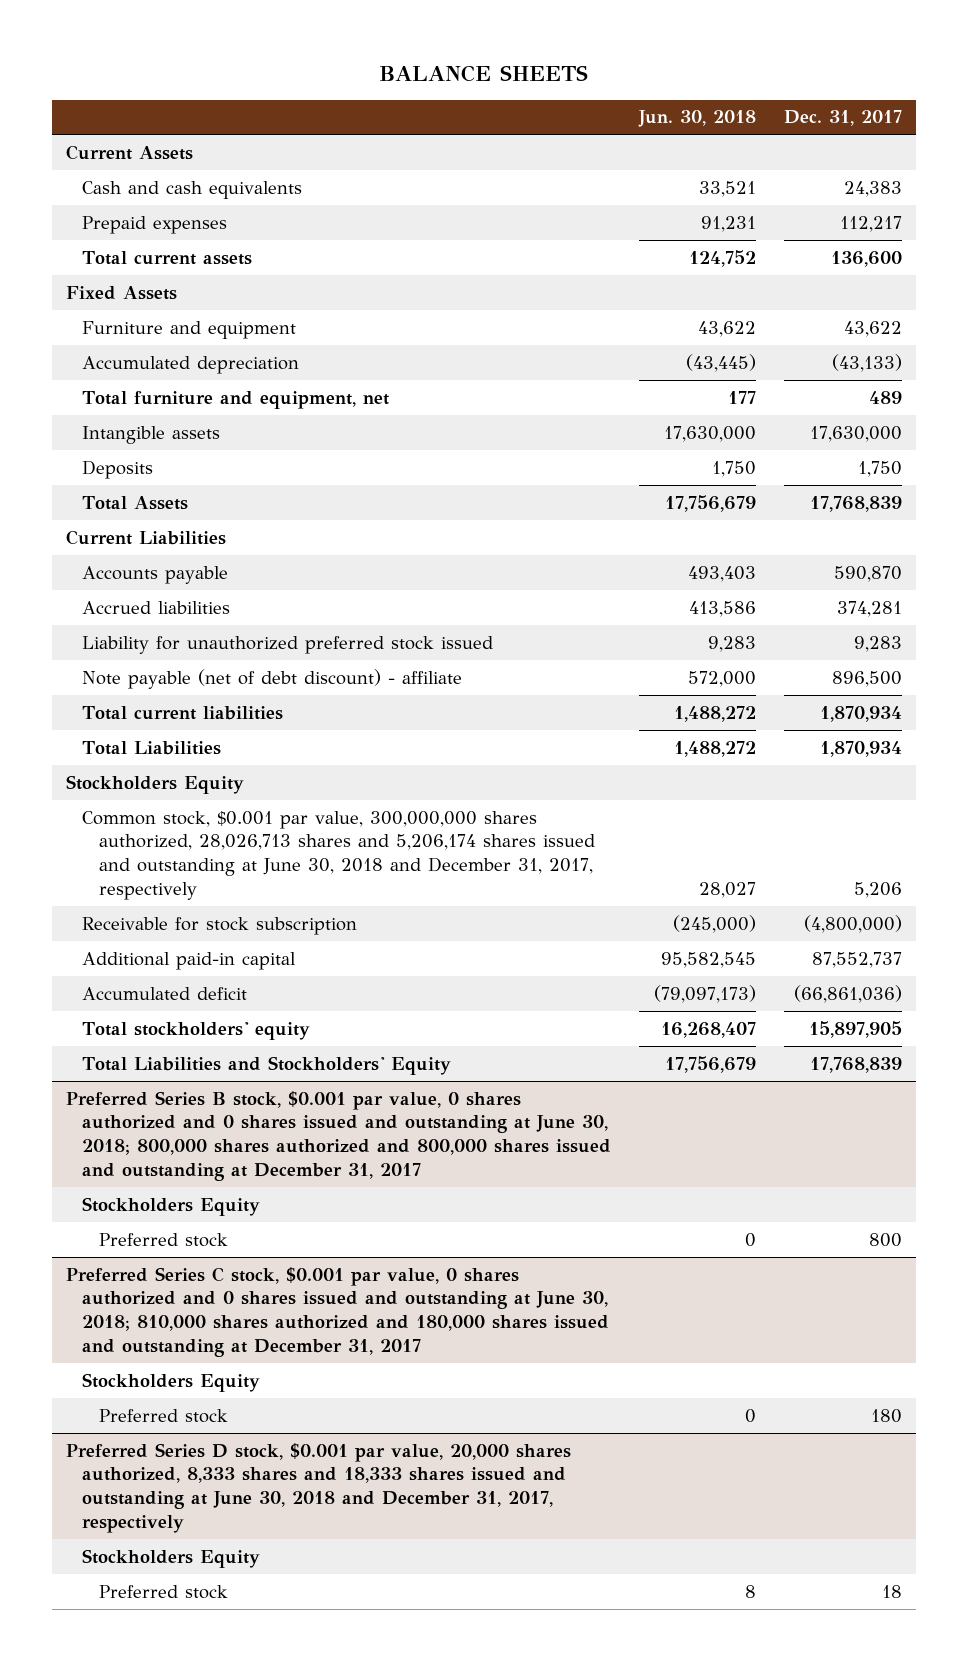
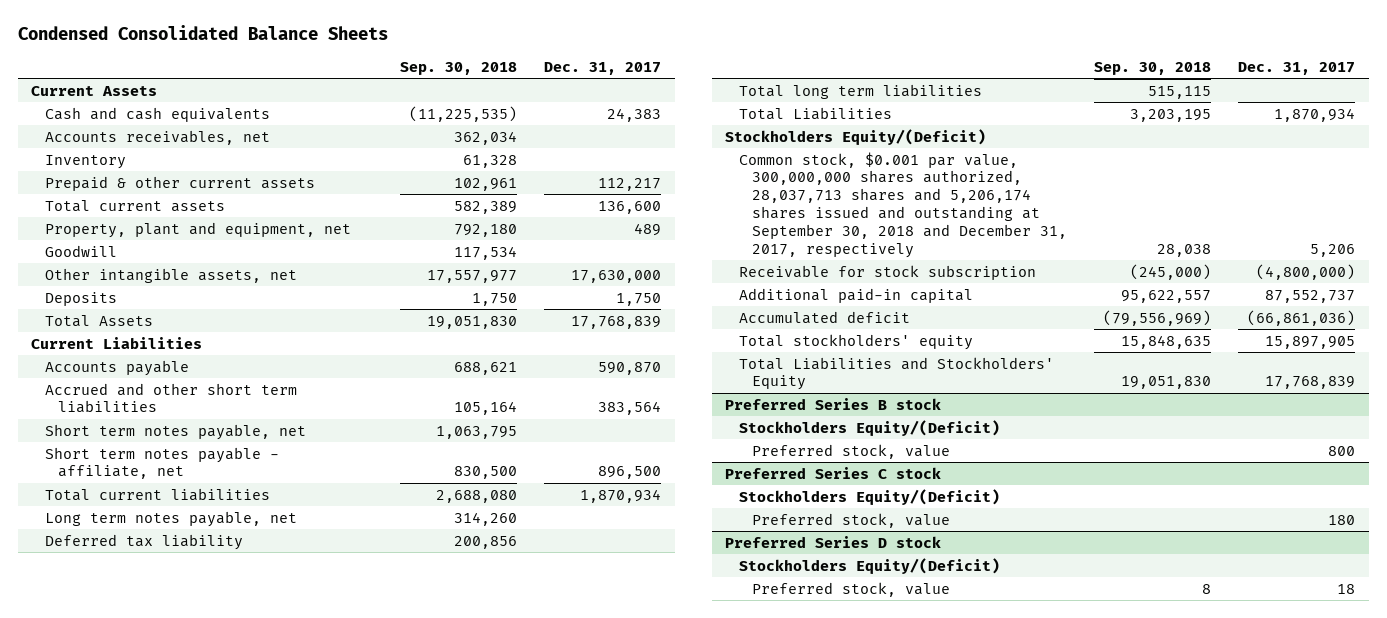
- BALANCE SHEETS
+ Condensed Consolidated Balance Sheets
- | Jun. 30, 2018 | Dec. 31, 2017
+ | Sep. 30, 2018 | Dec. 31, 2017
- Prepaid expenses | 91,231 | 112,217
+ Accounts receivables, net | 362,034 |
+ Inventory | 61,328 |
+ Prepaid & other current assets | 102,961 | 112,217
- Fixed Assets
- Furniture and equipment | 43,622 | 43,622
- Accumulated depreciation | (43,445) | (43,133)
- Total furniture and equipment, net | 177 | 489
- Intangible assets | 17,630,000 | 17,630,000
+ Property, plant and equipment, net | 792,180 | 489
+ Goodwill | 117,534 |
+ Other intangible assets, net | 17,557,977 | 17,630,000
- Accrued liabilities | 413,586 | 374,281
- Liability for unauthorized preferred stock issued | 9,283 | 9,283
- Note payable (net of debt discount) - affiliate | 572,000 | 896,500
+ Accrued and other short term liabilities | 105,164 | 383,564
+ Short term notes payable, net | 1,063,795 |
+ Short term notes payable - affiliate, net | 830,500 | 896,500
+ Long term notes payable, net | 314,260 |
+ Deferred tax liability | 200,856 |
+ Total long term liabilities | 515,115 |
- Stockholders Equity
- Common stock, $0.001 par value, 300,000,000 shares authorized, 28,026,713 shares and 5,206,174 shares issued and outstanding at June 30, 2018 and December 31, 2017, respectively | 28,027 | 5,206
+ Stockholders Equity/(Deficit)
+ Common stock, $0.001 par value, 300,000,000 shares authorized, 28,037,713 shares and 5,206,174 shares issued and outstanding at September 30, 2018 and December 31, 2017, respectively | 28,038 | 5,206
- Preferred Series B stock, $0.001 par value, 0 shares authorized and 0 shares issued and outstanding at June 30, 2018; 800,000 shares authorized and 800,000 shares issued and outstanding at December 31, 2017
- Stockholders Equity
- Preferred stock | 0 | 800
- Preferred Series C stock, $0.001 par value, 0 shares authorized and 0 shares issued and outstanding at June 30, 2018; 810,000 shares authorized and 180,000 shares issued and outstanding at December 31, 2017
- Stockholders Equity
- Preferred stock | 0 | 180
- Preferred Series D stock, $0.001 par value, 20,000 shares authorized, 8,333 shares and 18,333 shares issued and outstanding at June 30, 2018 and December 31, 2017, respectively
- Stockholders Equity
- Preferred stock | 8 | 18
+ Preferred Series B stock
+ Stockholders Equity/(Deficit)
+ Preferred stock, value | | 800
+ Preferred Series C stock
+ Stockholders Equity/(Deficit)
+ Preferred stock, value | | 180
+ Preferred Series D stock
+ Stockholders Equity/(Deficit)
+ Preferred stock, value | 8 | 18

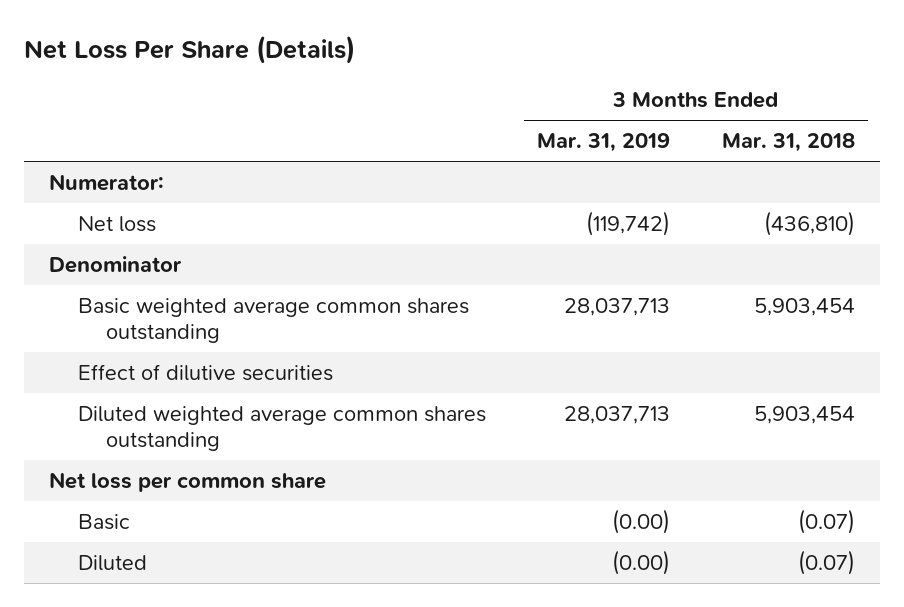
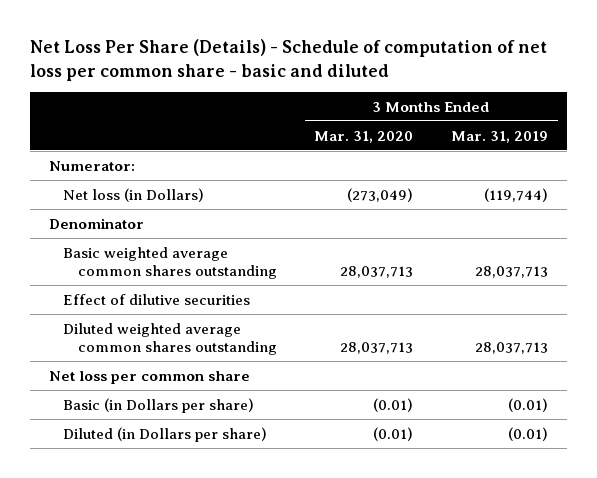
- Net Loss Per Share (Details)
+ Net Loss Per Share (Details) - Schedule of computation of net loss per common share - basic and diluted
- | 3 Months Ended Mar. 31, 2019 | 3 Months Ended Mar. 31, 2018
+ | 3 Months Ended Mar. 31, 2020 | 3 Months Ended Mar. 31, 2019
- Net loss | (119,742) | (436,810)
+ Net loss (in Dollars) | (273,049) | (119,744)
- Basic | (0.00) | (0.07)
- Diluted | (0.00) | (0.07)
+ Basic (in Dollars per share) | (0.01) | (0.01)
+ Diluted (in Dollars per share) | (0.01) | (0.01)

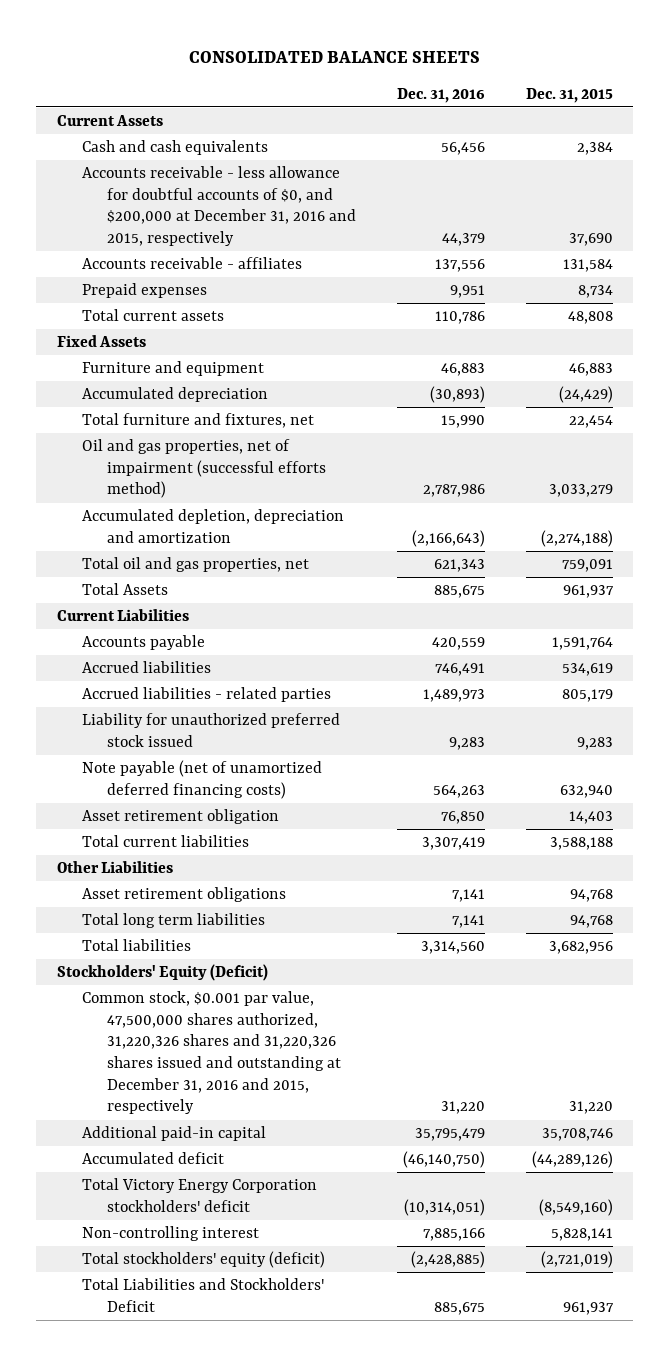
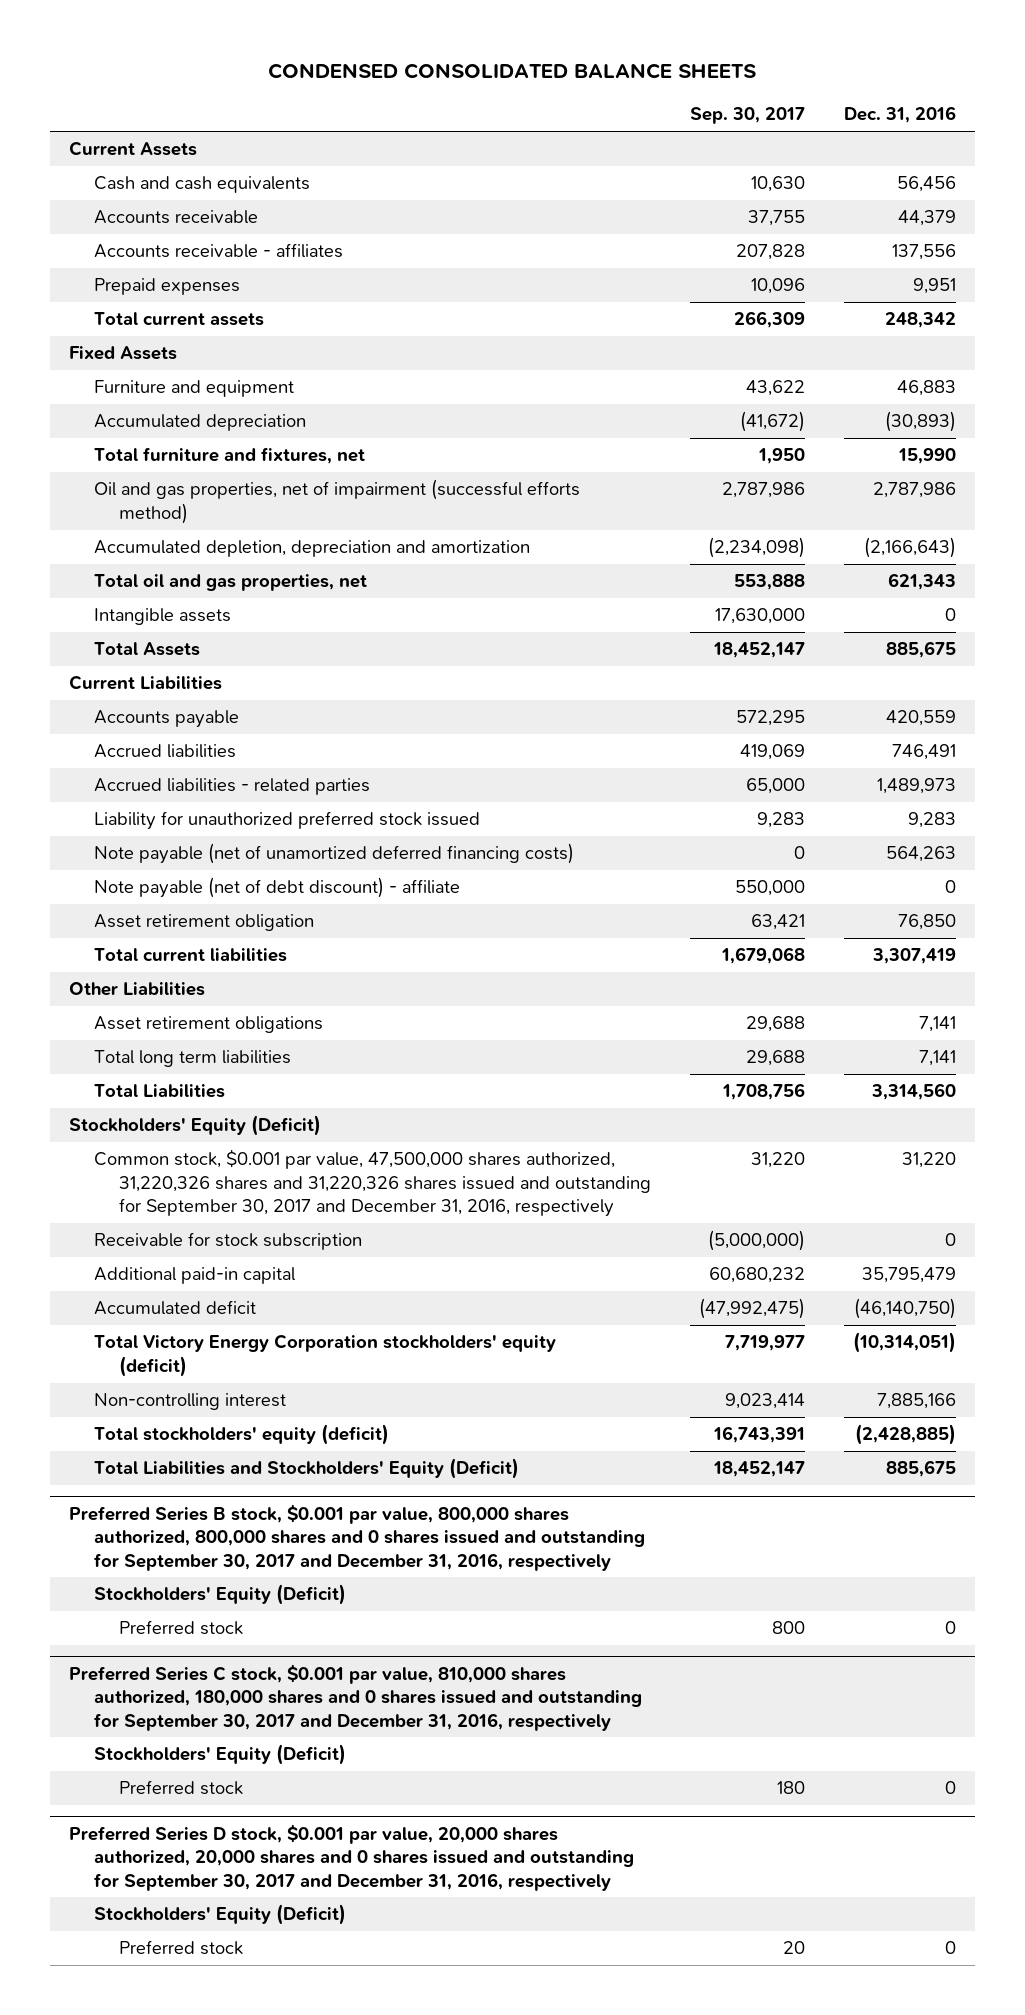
- CONSOLIDATED BALANCE SHEETS
+ CONDENSED CONSOLIDATED BALANCE SHEETS
- | Dec. 31, 2016 | Dec. 31, 2015
+ | Sep. 30, 2017 | Dec. 31, 2016
- Accounts receivable - less allowance for doubtful accounts of $0, and $200,000 at December 31, 2016 and 2015, respectively | 44,379 | 37,690
+ Accounts receivable | 37,755 | 44,379
- Total current assets | 110,786 | 48,808
+ Total current assets | 266,309 | 248,342
+ Intangible assets | 17,630,000 | 0
+ Note payable (net of debt discount) - affiliate | 550,000 | 0
- Total liabilities | 3,314,560 | 3,682,956
+ Total Liabilities | 1,708,756 | 3,314,560
- Common stock, $0.001 par value, 47,500,000 shares authorized, 31,220,326 shares and 31,220,326 shares issued and outstanding at December 31, 2016 and 2015, respectively | 31,220 | 31,220
+ Common stock, $0.001 par value, 47,500,000 shares authorized, 31,220,326 shares and 31,220,326 shares issued and outstanding for September 30, 2017 and December 31, 2016, respectively | 31,220 | 31,220
+ Receivable for stock subscription | (5,000,000) | 0
- Total Victory Energy Corporation stockholders' deficit | (10,314,051) | (8,549,160)
+ Total Victory Energy Corporation stockholders' equity (deficit) | 7,719,977 | (10,314,051)
- Total Liabilities and Stockholders' Deficit | 885,675 | 961,937
+ Total Liabilities and Stockholders' Equity (Deficit) | 18,452,147 | 885,675
+ Preferred Series B stock, $0.001 par value, 800,000 shares authorized, 800,000 shares and 0 shares issued and outstanding for September 30, 2017 and December 31, 2016, respectively
+ Stockholders' Equity (Deficit)
+ Preferred stock | 800 | 0
+ Preferred Series C stock, $0.001 par value, 810,000 shares authorized, 180,000 shares and 0 shares issued and outstanding for September 30, 2017 and December 31, 2016, respectively
+ Stockholders' Equity (Deficit)
+ Preferred stock | 180 | 0
+ Preferred Series D stock, $0.001 par value, 20,000 shares authorized, 20,000 shares and 0 shares issued and outstanding for September 30, 2017 and December 31, 2016, respectively
+ Stockholders' Equity (Deficit)
+ Preferred stock | 20 | 0

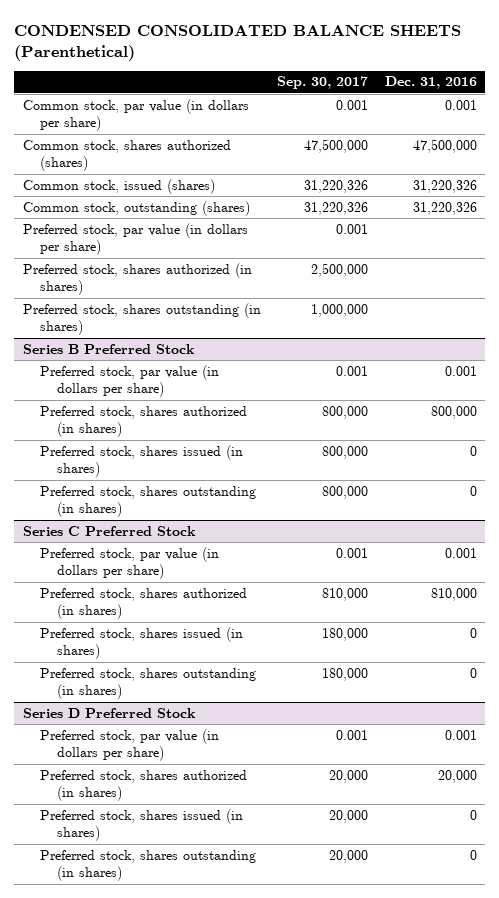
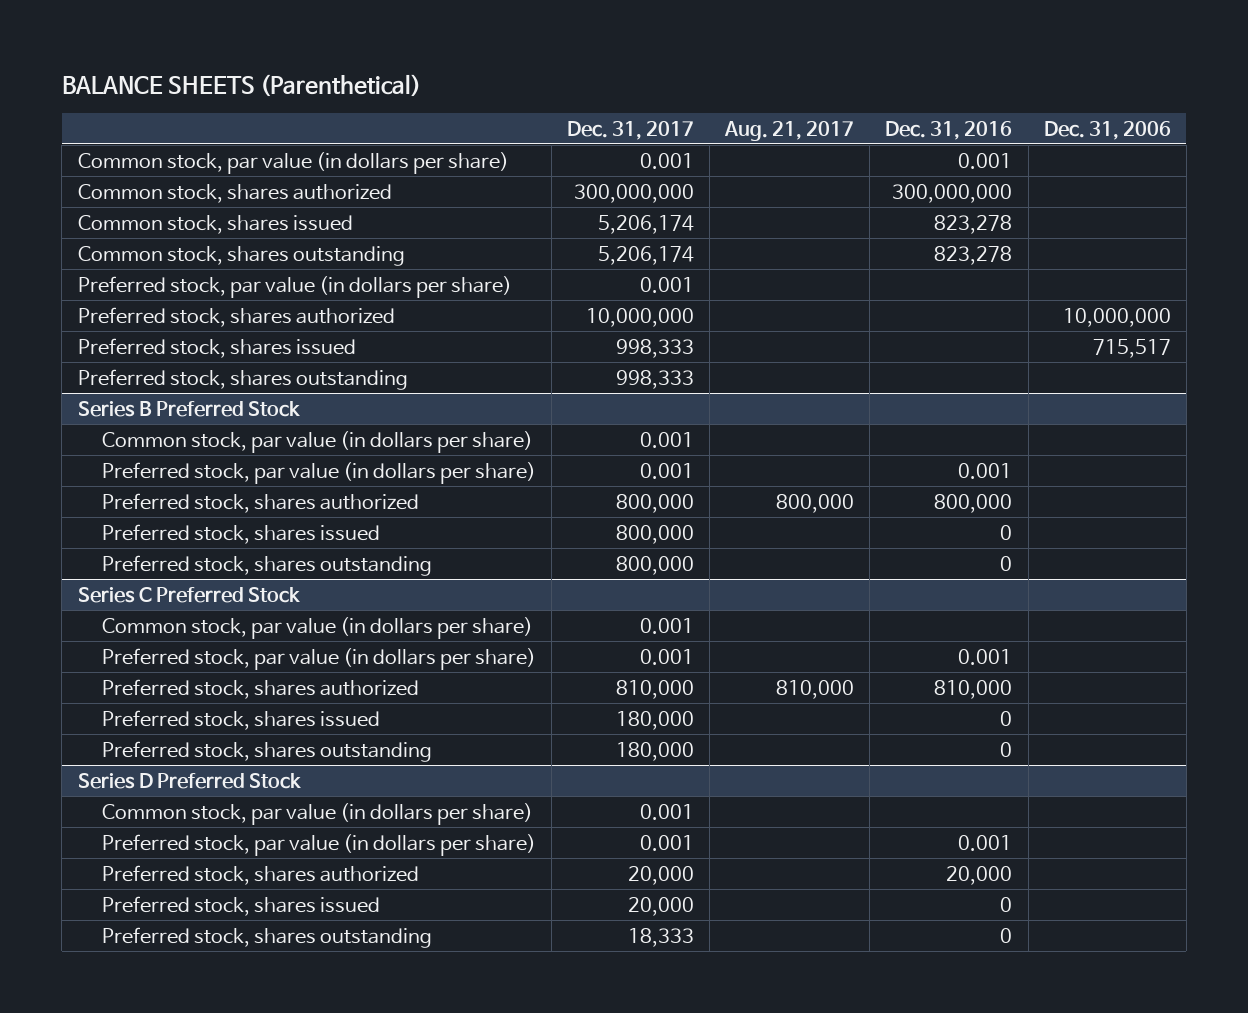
- CONDENSED CONSOLIDATED BALANCE SHEETS (Parenthetical)
+ BALANCE SHEETS (Parenthetical)
- | Sep. 30, 2017 | Dec. 31, 2016
+ | Dec. 31, 2017 | Aug. 21, 2017 | Dec. 31, 2016 | Dec. 31, 2006
- Common stock, shares authorized (shares) | 47,500,000 | 47,500,000
- Common stock, issued (shares) | 31,220,326 | 31,220,326
- Common stock, outstanding (shares) | 31,220,326 | 31,220,326
+ Common stock, shares authorized | 300,000,000 | | 300,000,000 |
+ Common stock, shares issued | 5,206,174 | | 823,278 |
+ Common stock, shares outstanding | 5,206,174 | | 823,278 |
- Preferred stock, shares authorized (in shares) | 2,500,000 |
- Preferred stock, shares outstanding (in shares) | 1,000,000 |
+ Preferred stock, shares authorized | 10,000,000 | | | 10,000,000
+ Preferred stock, shares issued | 998,333 | | | 715,517
+ Preferred stock, shares outstanding | 998,333 | | |
@ Series B Preferred Stock
+ Common stock, par value (in dollars per share) | 0.001 | | |
- Preferred stock, shares authorized (in shares) | 800,000 | 800,000
- Preferred stock, shares issued (in shares) | 800,000 | 0
- Preferred stock, shares outstanding (in shares) | 800,000 | 0
+ Preferred stock, shares authorized | 800,000 | 800,000 | 800,000 |
+ Preferred stock, shares issued | 800,000 | | 0 |
+ Preferred stock, shares outstanding | 800,000 | | 0 |
@ Series C Preferred Stock
+ Common stock, par value (in dollars per share) | 0.001 | | |
- Preferred stock, shares authorized (in shares) | 810,000 | 810,000
- Preferred stock, shares issued (in shares) | 180,000 | 0
- Preferred stock, shares outstanding (in shares) | 180,000 | 0
+ Preferred stock, shares authorized | 810,000 | 810,000 | 810,000 |
+ Preferred stock, shares issued | 180,000 | | 0 |
+ Preferred stock, shares outstanding | 180,000 | | 0 |
@ Series D Preferred Stock
+ Common stock, par value (in dollars per share) | 0.001 | | |
- Preferred stock, shares authorized (in shares) | 20,000 | 20,000
- Preferred stock, shares issued (in shares) | 20,000 | 0
- Preferred stock, shares outstanding (in shares) | 20,000 | 0
+ Preferred stock, shares authorized | 20,000 | | 20,000 |
+ Preferred stock, shares issued | 20,000 | | 0 |
+ Preferred stock, shares outstanding | 18,333 | | 0 |

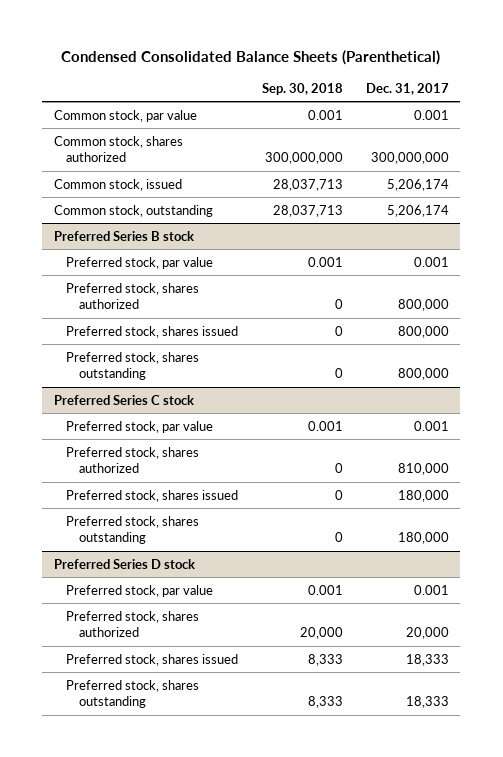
- BALANCE SHEETS (Parenthetical)
+ Condensed Consolidated Balance Sheets (Parenthetical)
- | Dec. 31, 2017 | Aug. 21, 2017 | Dec. 31, 2016 | Dec. 31, 2006
+ | Sep. 30, 2018 | Dec. 31, 2017
- Common stock, par value (in dollars per share) | 0.001 | | 0.001 |
+ Common stock, par value | 0.001 | 0.001
- Common stock, shares issued | 5,206,174 | | 823,278 |
- Common stock, shares outstanding | 5,206,174 | | 823,278 |
- Preferred stock, par value (in dollars per share) | 0.001 | | |
- Preferred stock, shares authorized | 10,000,000 | | | 10,000,000
- Preferred stock, shares issued | 998,333 | | | 715,517
- Preferred stock, shares outstanding | 998,333 | | |
- Series B Preferred Stock
- Common stock, par value (in dollars per share) | 0.001 | | |
- Preferred stock, par value (in dollars per share) | 0.001 | | 0.001 |
+ Common stock, issued | 28,037,713 | 5,206,174
+ Common stock, outstanding | 28,037,713 | 5,206,174
+ Preferred Series B stock
+ Preferred stock, par value | 0.001 | 0.001
- Series C Preferred Stock
- Common stock, par value (in dollars per share) | 0.001 | | |
- Preferred stock, par value (in dollars per share) | 0.001 | | 0.001 |
+ Preferred Series C stock
+ Preferred stock, par value | 0.001 | 0.001
- Series D Preferred Stock
- Common stock, par value (in dollars per share) | 0.001 | | |
- Preferred stock, par value (in dollars per share) | 0.001 | | 0.001 |
+ Preferred Series D stock
+ Preferred stock, par value | 0.001 | 0.001
- Preferred stock, shares issued | 20,000 | | 0 |
+ Preferred stock, shares issued | 8,333 | 18,333

